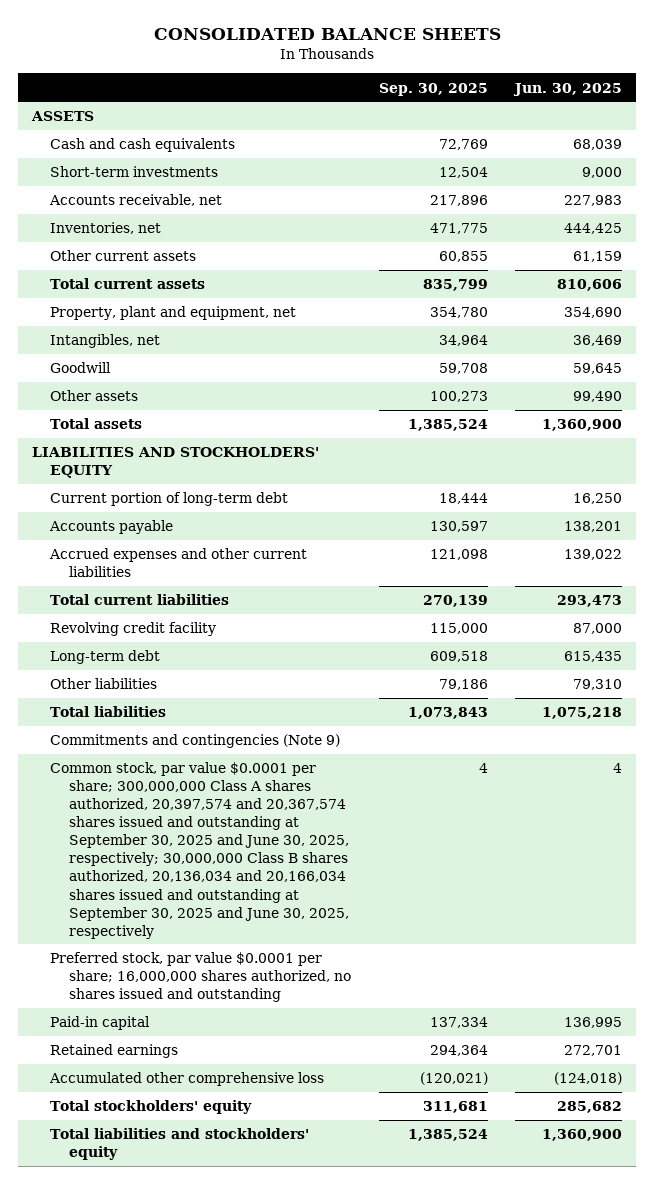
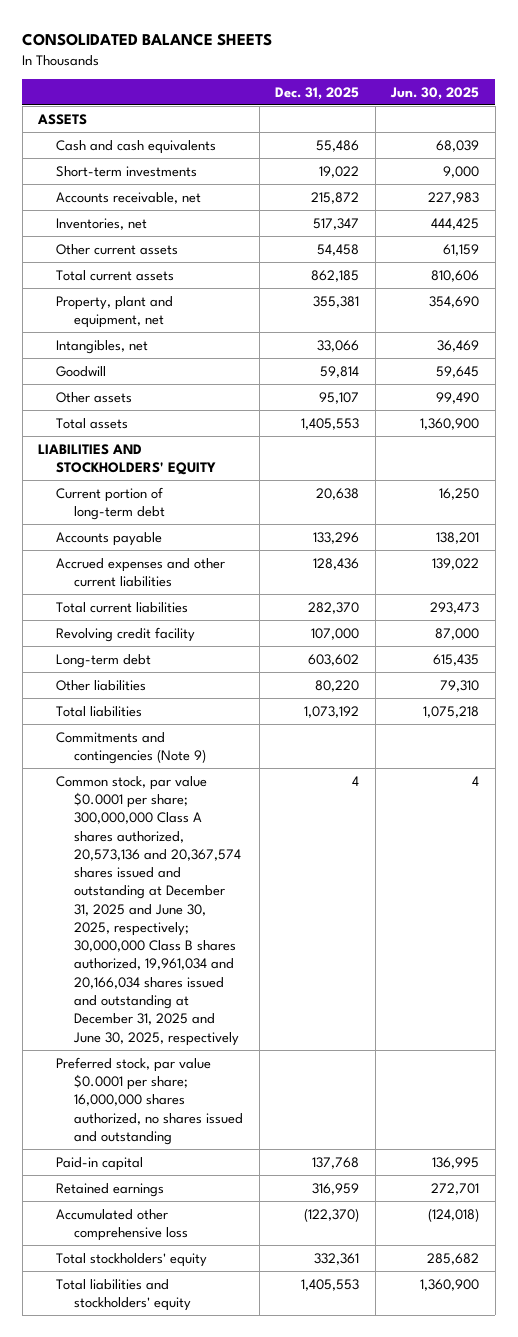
- | Sep. 30, 2025 | Jun. 30, 2025
+ | Dec. 31, 2025 | Jun. 30, 2025
- Common stock, par value $0.0001 per share; 300,000,000 Class A shares authorized, 20,397,574 and 20,367,574 shares issued and outstanding at September 30, 2025 and June 30, 2025, respectively; 30,000,000 Class B shares authorized, 20,136,034 and 20,166,034 shares issued and outstanding at September 30, 2025 and June 30, 2025, respectively | 4 | 4
+ Common stock, par value $0.0001 per share; 300,000,000 Class A shares authorized, 20,573,136 and 20,367,574 shares issued and outstanding at December 31, 2025 and June 30, 2025, respectively; 30,000,000 Class B shares authorized, 19,961,034 and 20,166,034 shares issued and outstanding at December 31, 2025 and June 30, 2025, respectively | 4 | 4

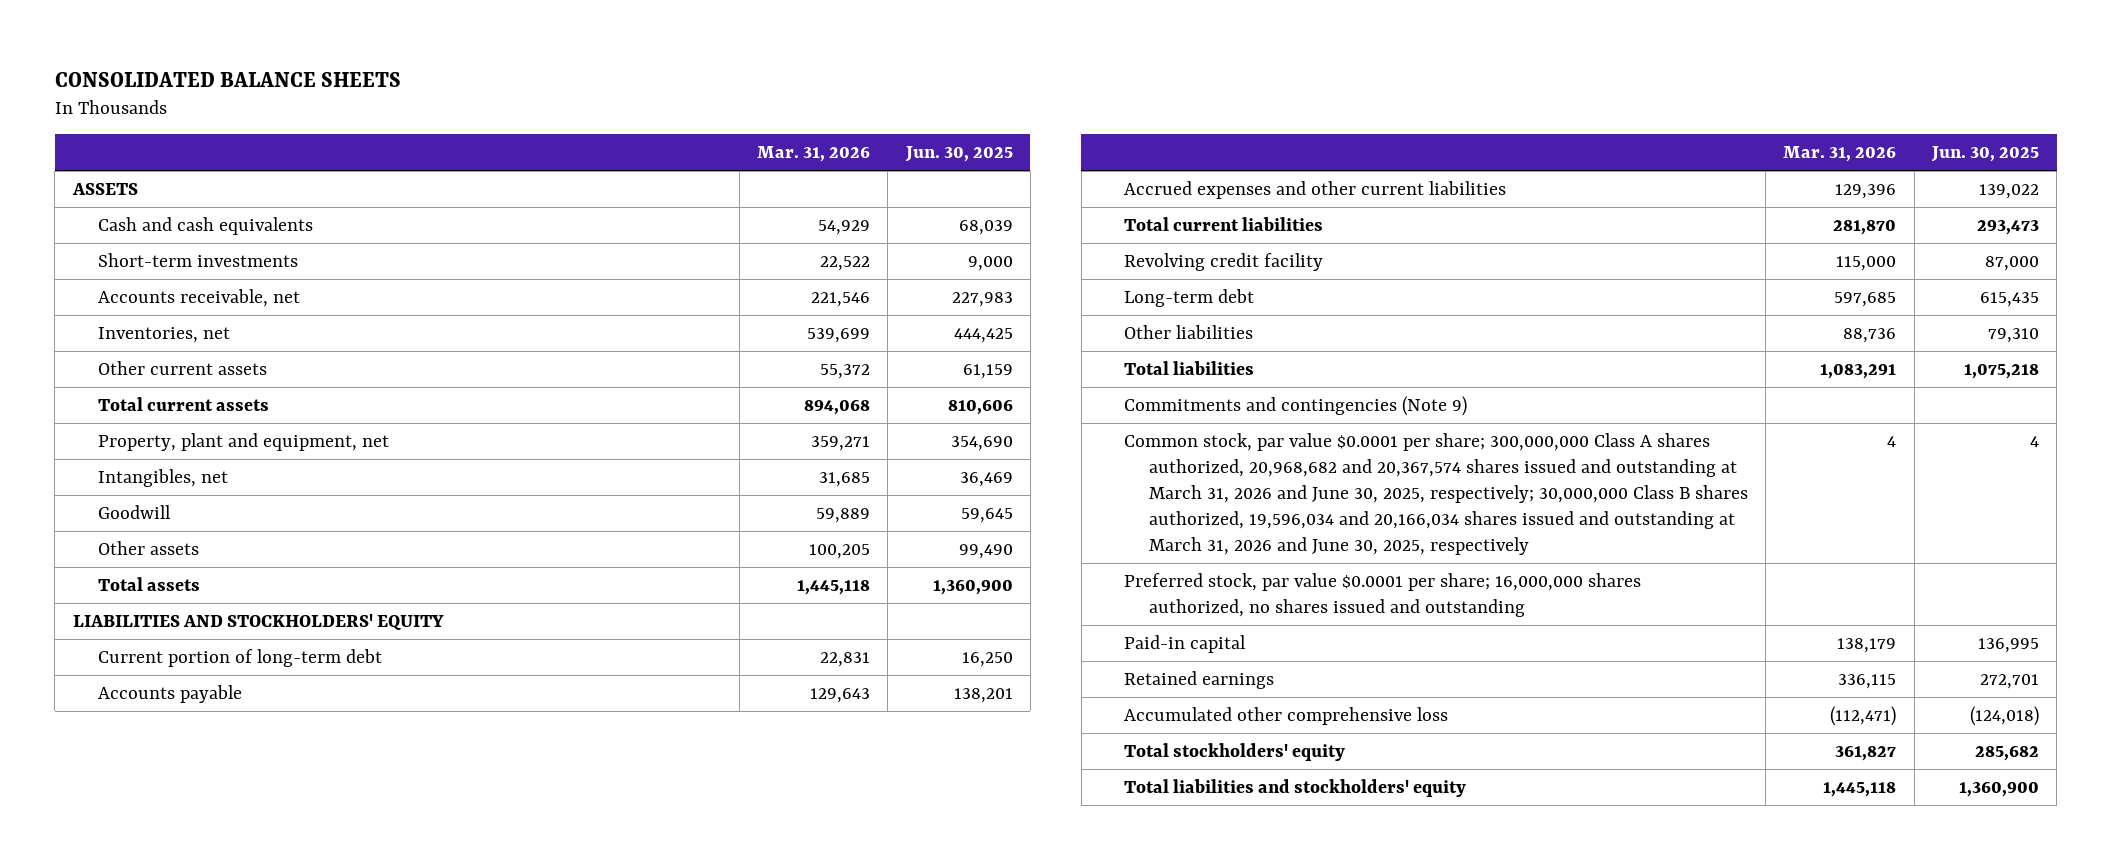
- | Dec. 31, 2025 | Jun. 30, 2025
+ | Mar. 31, 2026 | Jun. 30, 2025
- Common stock, par value $0.0001 per share; 300,000,000 Class A shares authorized, 20,573,136 and 20,367,574 shares issued and outstanding at December 31, 2025 and June 30, 2025, respectively; 30,000,000 Class B shares authorized, 19,961,034 and 20,166,034 shares issued and outstanding at December 31, 2025 and June 30, 2025, respectively | 4 | 4
+ Common stock, par value $0.0001 per share; 300,000,000 Class A shares authorized, 20,968,682 and 20,367,574 shares issued and outstanding at March 31, 2026 and June 30, 2025, respectively; 30,000,000 Class B shares authorized, 19,596,034 and 20,166,034 shares issued and outstanding at March 31, 2026 and June 30, 2025, respectively | 4 | 4

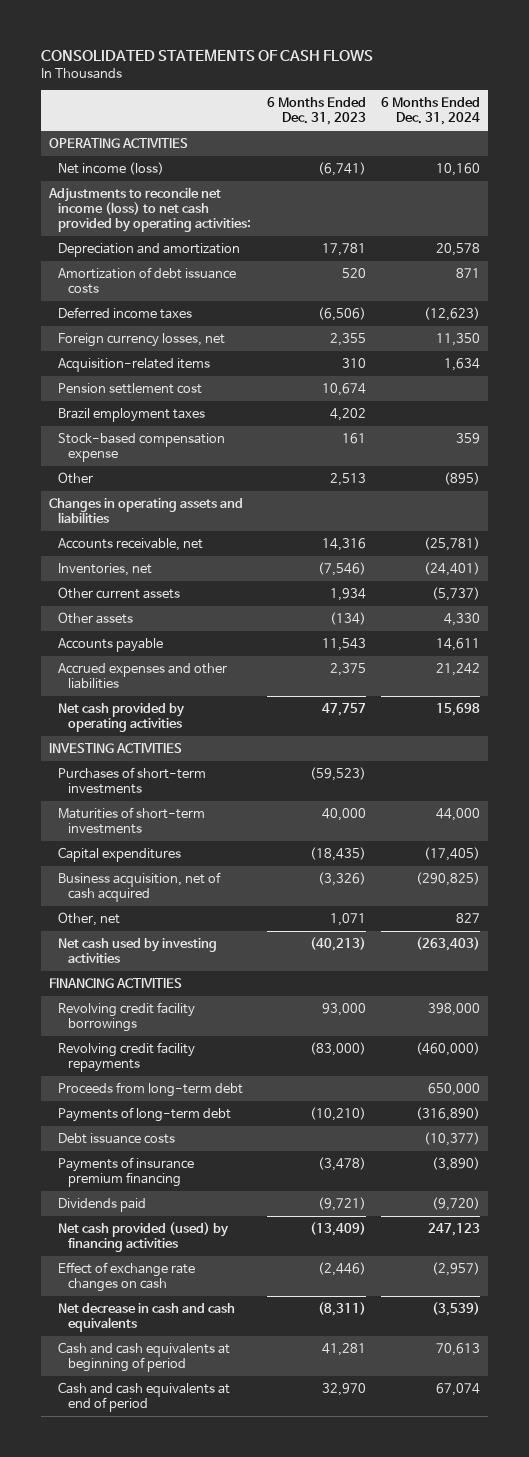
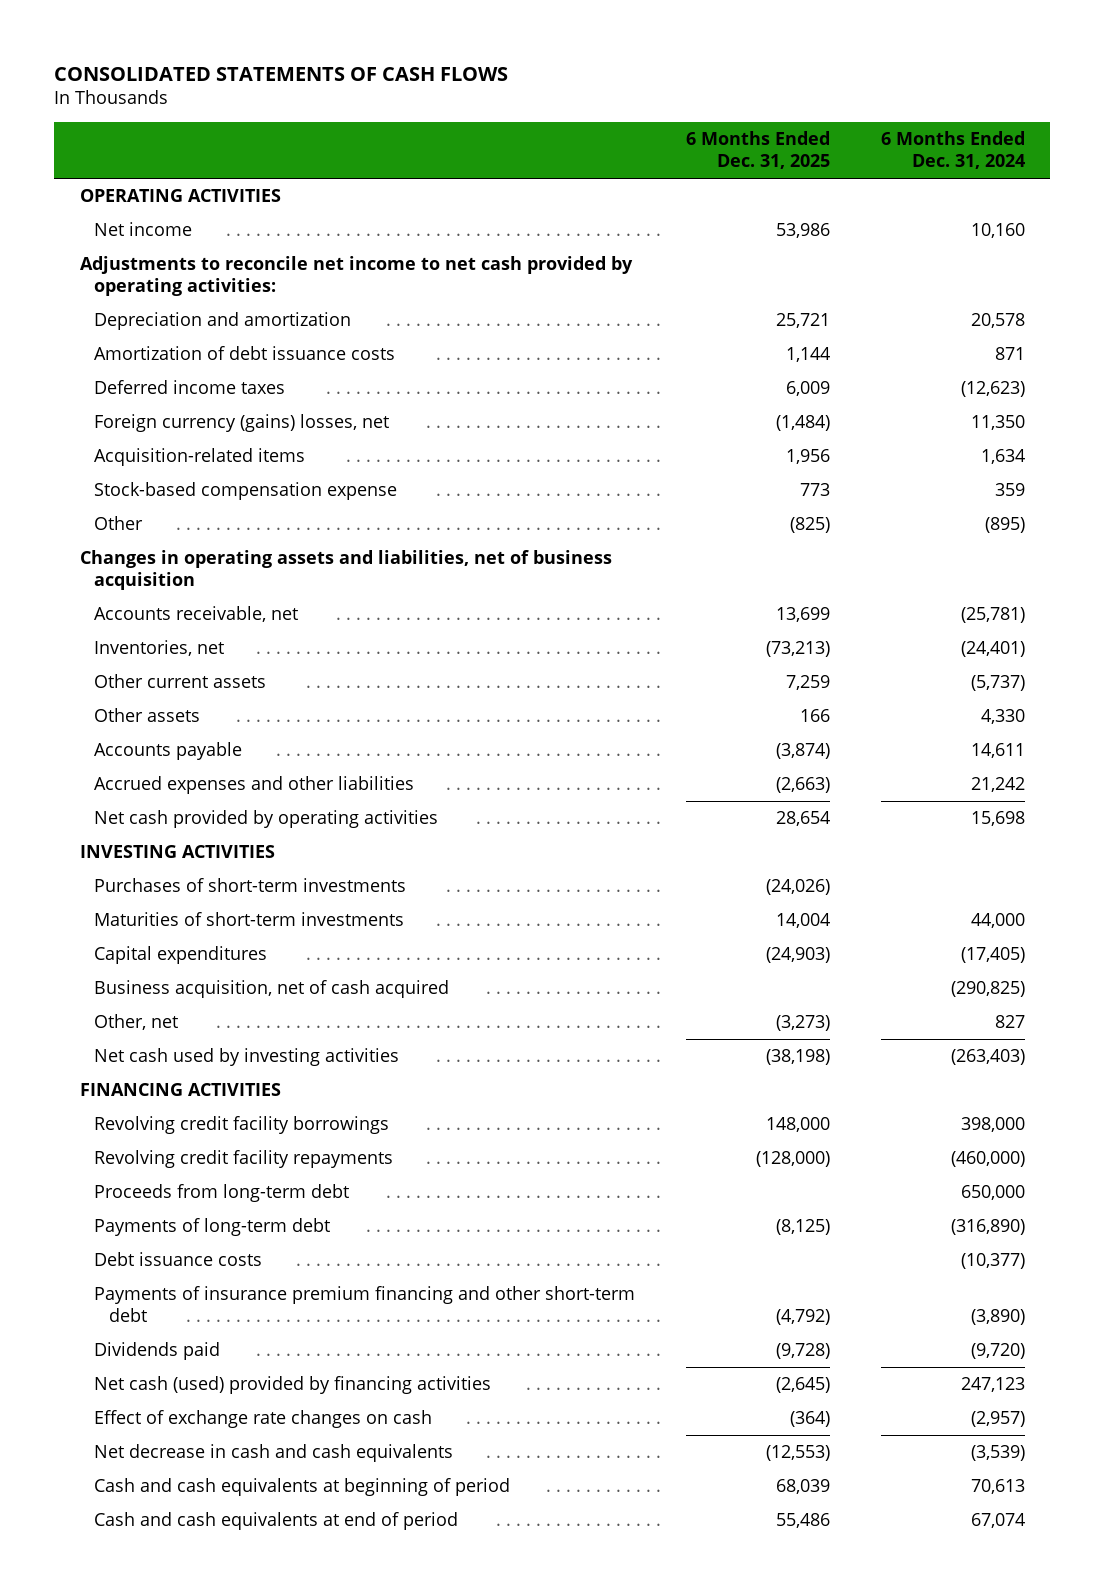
- | 6 Months Ended Dec. 31, 2023 | 6 Months Ended Dec. 31, 2024
+ | 6 Months Ended Dec. 31, 2025 | 6 Months Ended Dec. 31, 2024
- Net income (loss) | (6,741) | 10,160
- Adjustments to reconcile net income (loss) to net cash provided by operating activities:
+ Net income | 53,986 | 10,160
+ Adjustments to reconcile net income to net cash provided by operating activities:
- Foreign currency losses, net | 2,355 | 11,350
+ Foreign currency (gains) losses, net | (1,484) | 11,350
- Pension settlement cost | 10,674 |
- Brazil employment taxes | 4,202 |
- Changes in operating assets and liabilities
+ Changes in operating assets and liabilities, net of business acquisition
- Payments of insurance premium financing | (3,478) | (3,890)
+ Payments of insurance premium financing and other short-term debt | (4,792) | (3,890)
- Net cash provided (used) by financing activities | (13,409) | 247,123
+ Net cash (used) provided by financing activities | (2,645) | 247,123

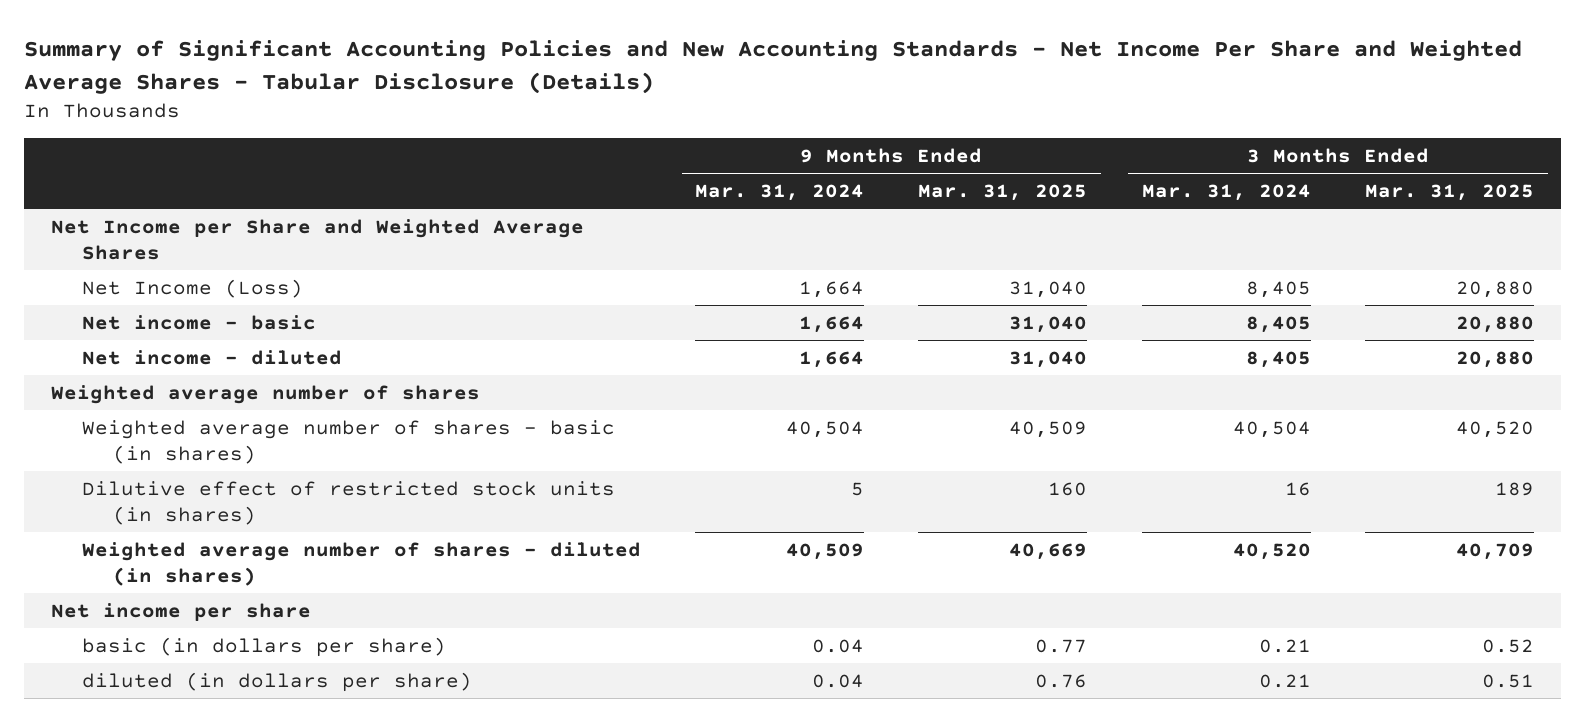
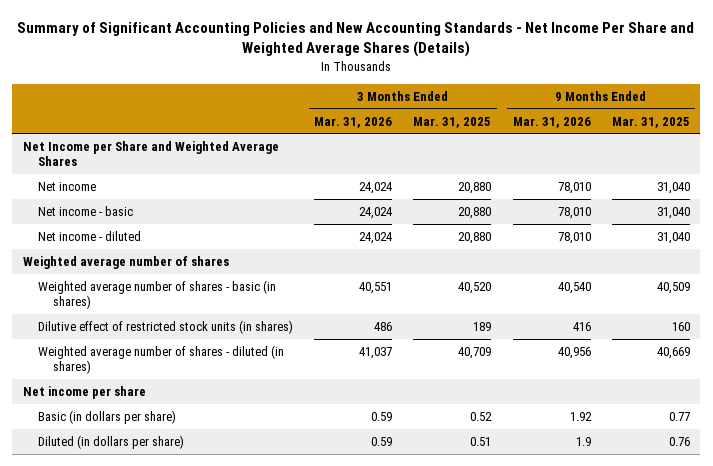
- Summary of Significant Accounting Policies and New Accounting Standards - Net Income Per Share and Weighted Average Shares - Tabular Disclosure (Details)
+ Summary of Significant Accounting Policies and New Accounting Standards - Net Income Per Share and Weighted Average Shares (Details)
- | 9 Months Ended Mar. 31, 2024 | 9 Months Ended Mar. 31, 2025 | 3 Months Ended Mar. 31, 2024 | 3 Months Ended Mar. 31, 2025
+ | 3 Months Ended Mar. 31, 2026 | 3 Months Ended Mar. 31, 2025 | 9 Months Ended Mar. 31, 2026 | 9 Months Ended Mar. 31, 2025
- Net Income (Loss) | 1,664 | 31,040 | 8,405 | 20,880
+ Net income | 24,024 | 20,880 | 78,010 | 31,040
- basic (in dollars per share) | 0.04 | 0.77 | 0.21 | 0.52
- diluted (in dollars per share) | 0.04 | 0.76 | 0.21 | 0.51
+ Basic (in dollars per share) | 0.59 | 0.52 | 1.92 | 0.77
+ Diluted (in dollars per share) | 0.59 | 0.51 | 1.9 | 0.76

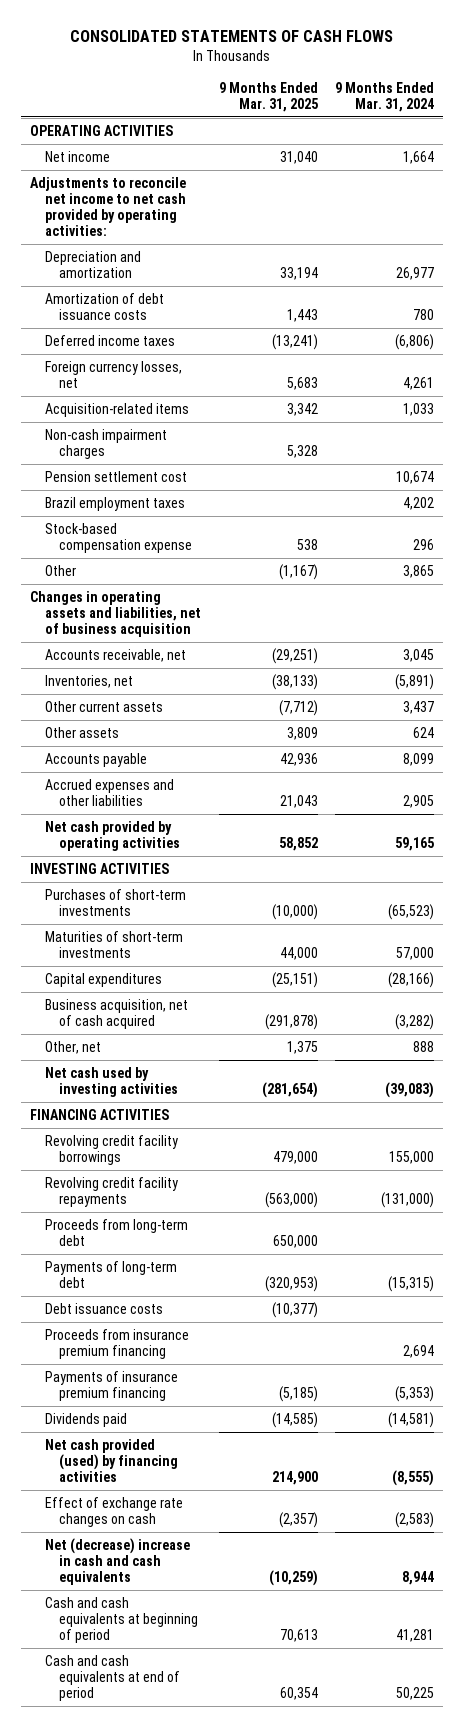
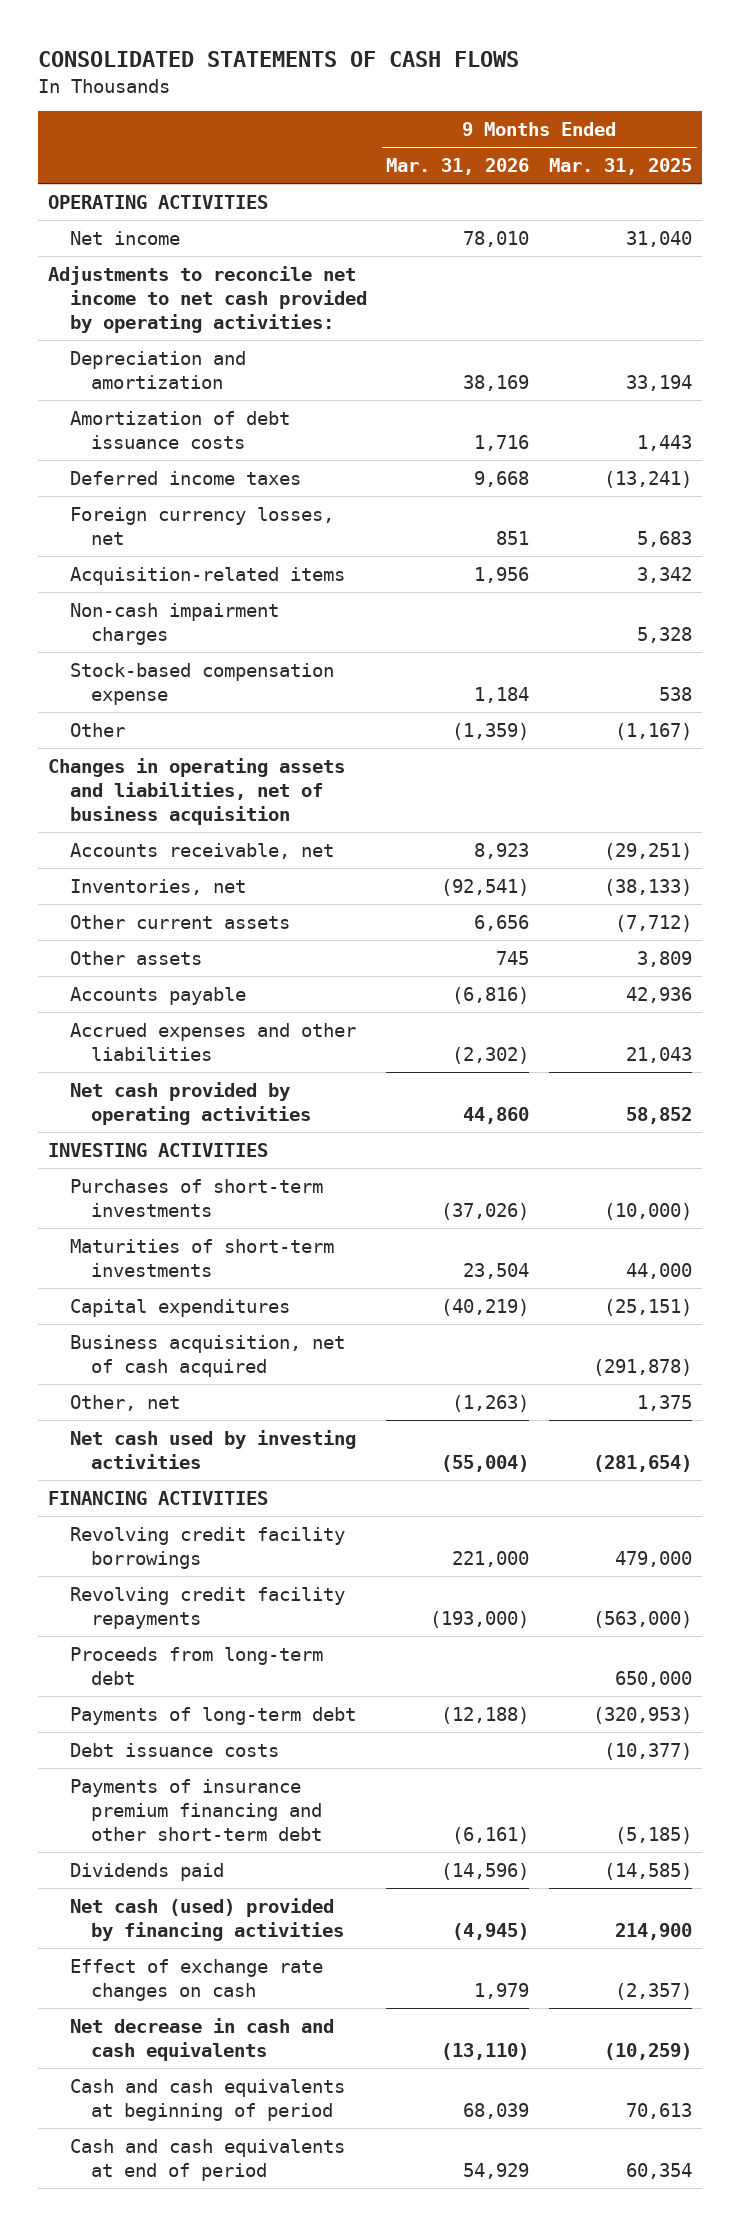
- | 9 Months Ended Mar. 31, 2025 | 9 Months Ended Mar. 31, 2024
+ | 9 Months Ended Mar. 31, 2026 | 9 Months Ended Mar. 31, 2025
- Pension settlement cost | | 10,674
- Brazil employment taxes | | 4,202
- Proceeds from insurance premium financing | | 2,694
- Payments of insurance premium financing | (5,185) | (5,353)
+ Payments of insurance premium financing and other short-term debt | (6,161) | (5,185)
- Net cash provided (used) by financing activities | 214,900 | (8,555)
+ Net cash (used) provided by financing activities | (4,945) | 214,900
- Net (decrease) increase in cash and cash equivalents | (10,259) | 8,944
+ Net decrease in cash and cash equivalents | (13,110) | (10,259)

